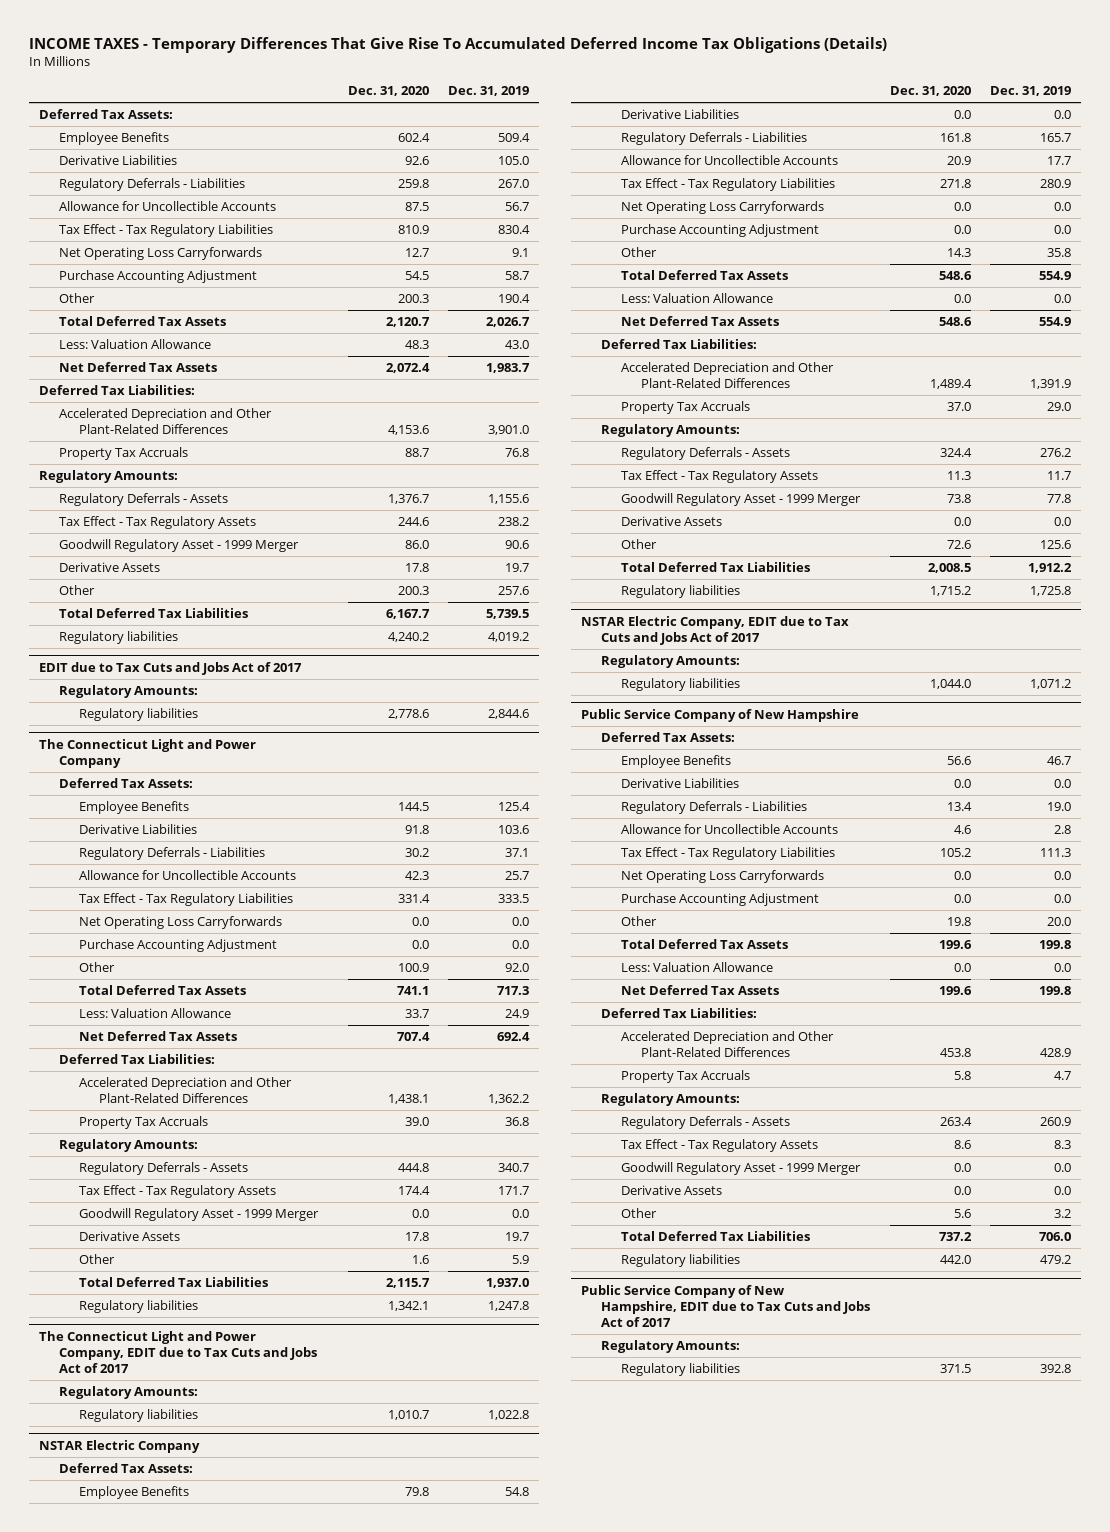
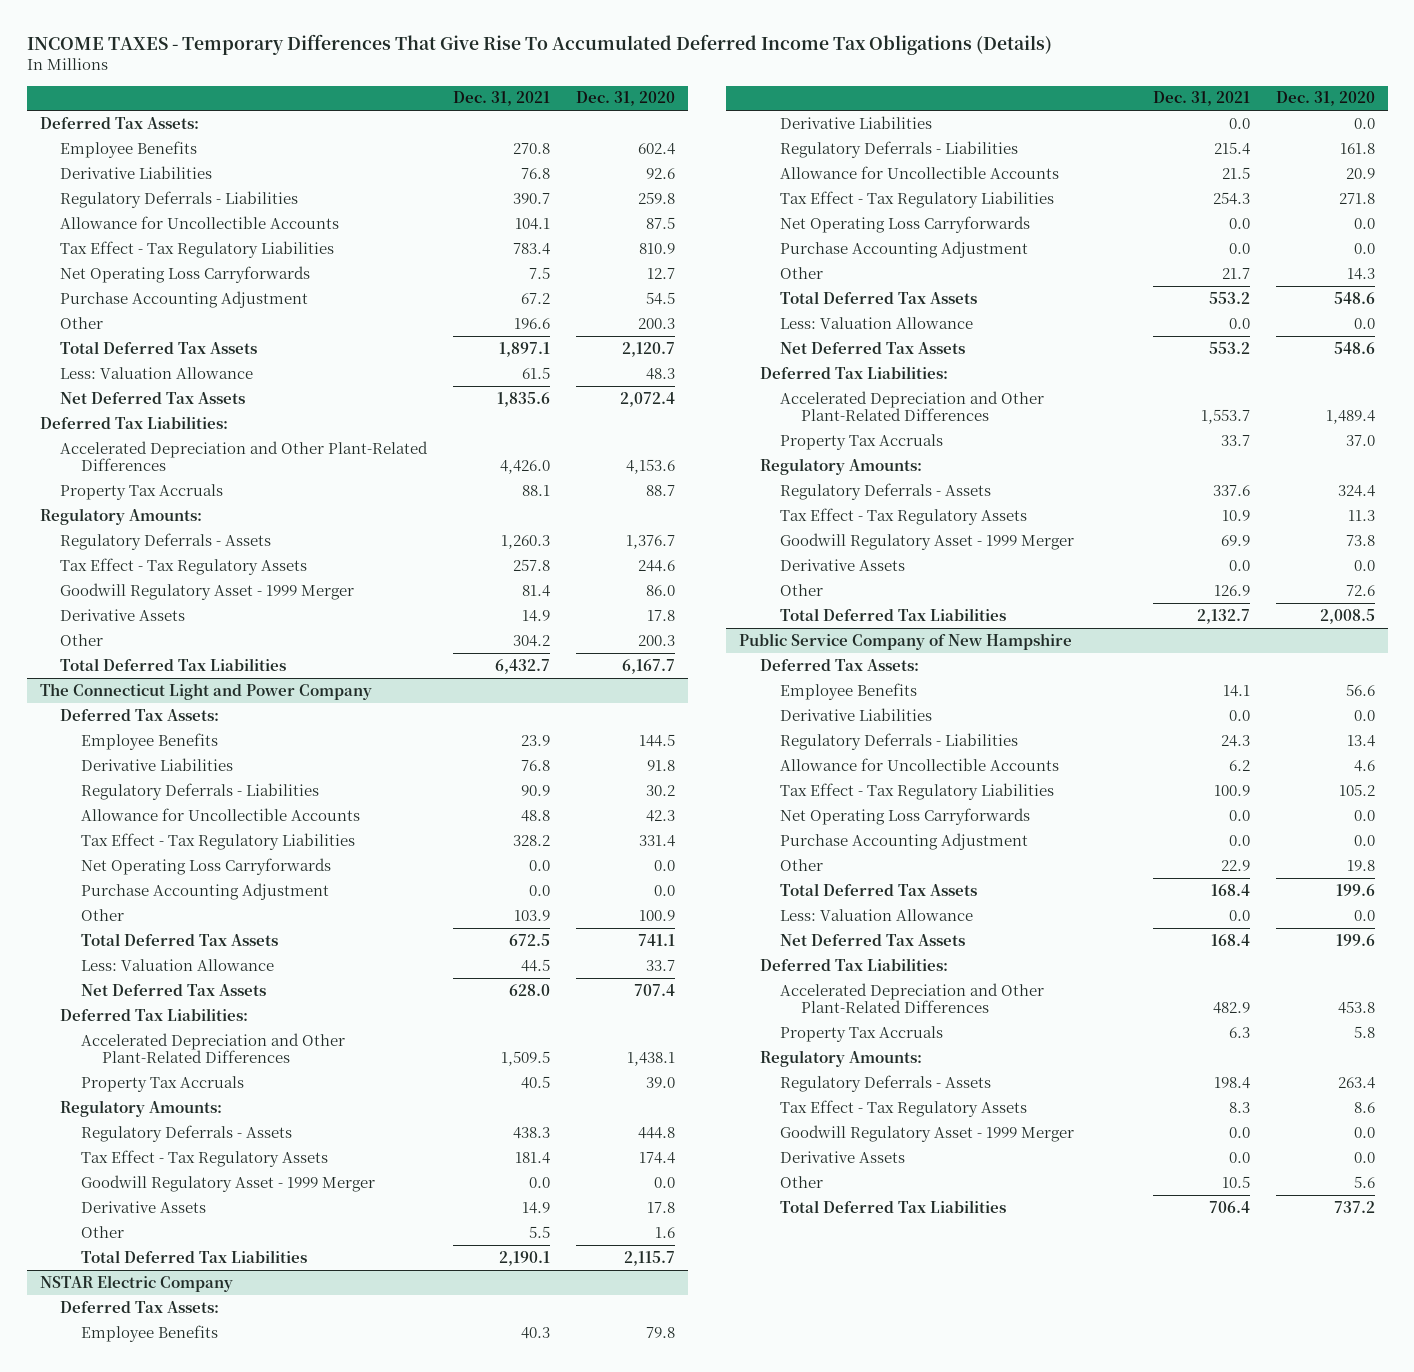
- | Dec. 31, 2020 | Dec. 31, 2019
+ | Dec. 31, 2021 | Dec. 31, 2020
- Regulatory liabilities | 4,240.2 | 4,019.2
- EDIT due to Tax Cuts and Jobs Act of 2017
- Regulatory Amounts:
- Regulatory liabilities | 2,778.6 | 2,844.6
@ The Connecticut Light and Power Company
- Regulatory liabilities | 1,342.1 | 1,247.8
- The Connecticut Light and Power Company, EDIT due to Tax Cuts and Jobs Act of 2017
- Regulatory Amounts:
- Regulatory liabilities | 1,010.7 | 1,022.8
@ NSTAR Electric Company
- Regulatory liabilities | 1,715.2 | 1,725.8
- NSTAR Electric Company, EDIT due to Tax Cuts and Jobs Act of 2017
- Regulatory Amounts:
- Regulatory liabilities | 1,044.0 | 1,071.2
@ Public Service Company of New Hampshire
- Regulatory liabilities | 442.0 | 479.2
- Public Service Company of New Hampshire, EDIT due to Tax Cuts and Jobs Act of 2017
- Regulatory Amounts:
- Regulatory liabilities | 371.5 | 392.8

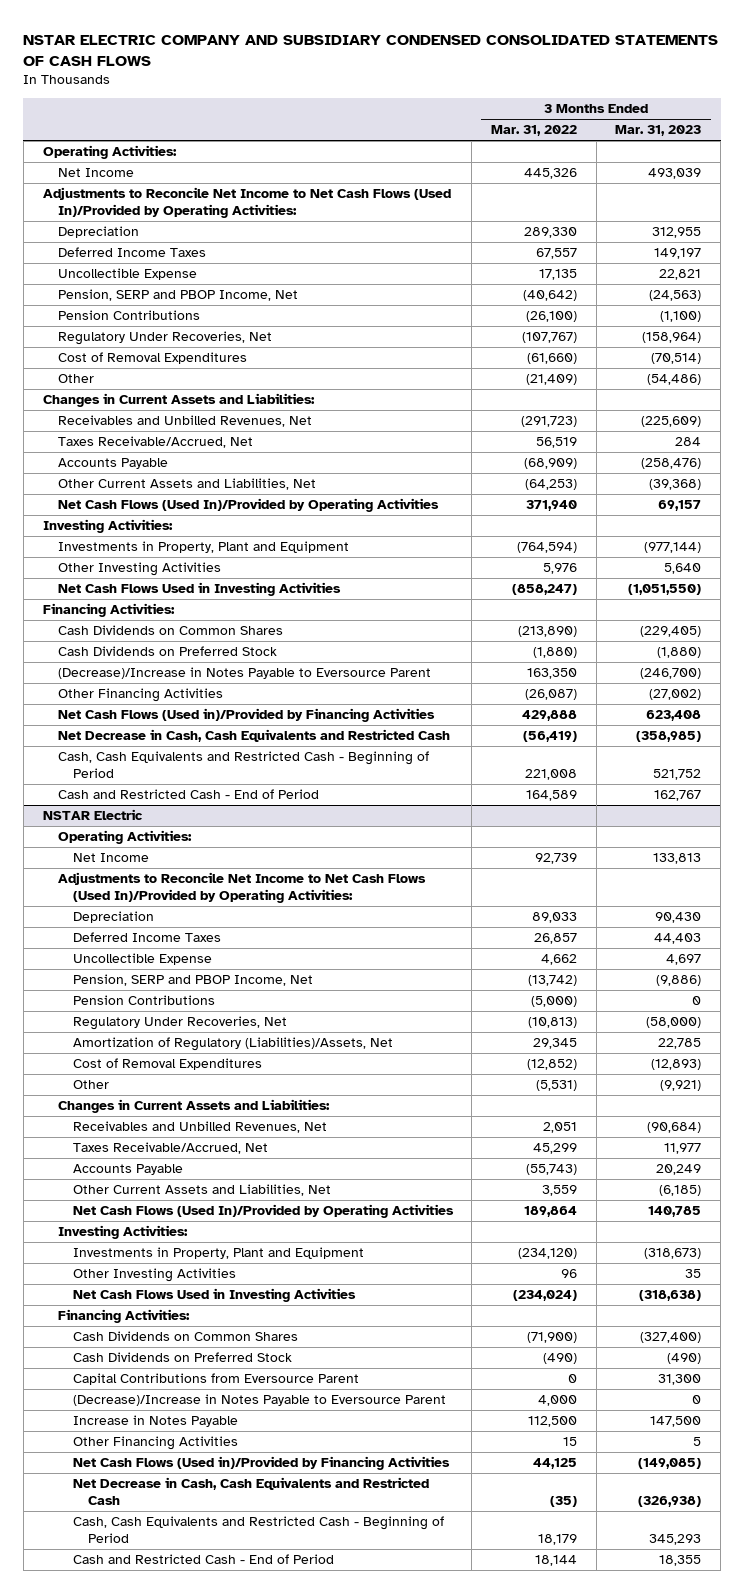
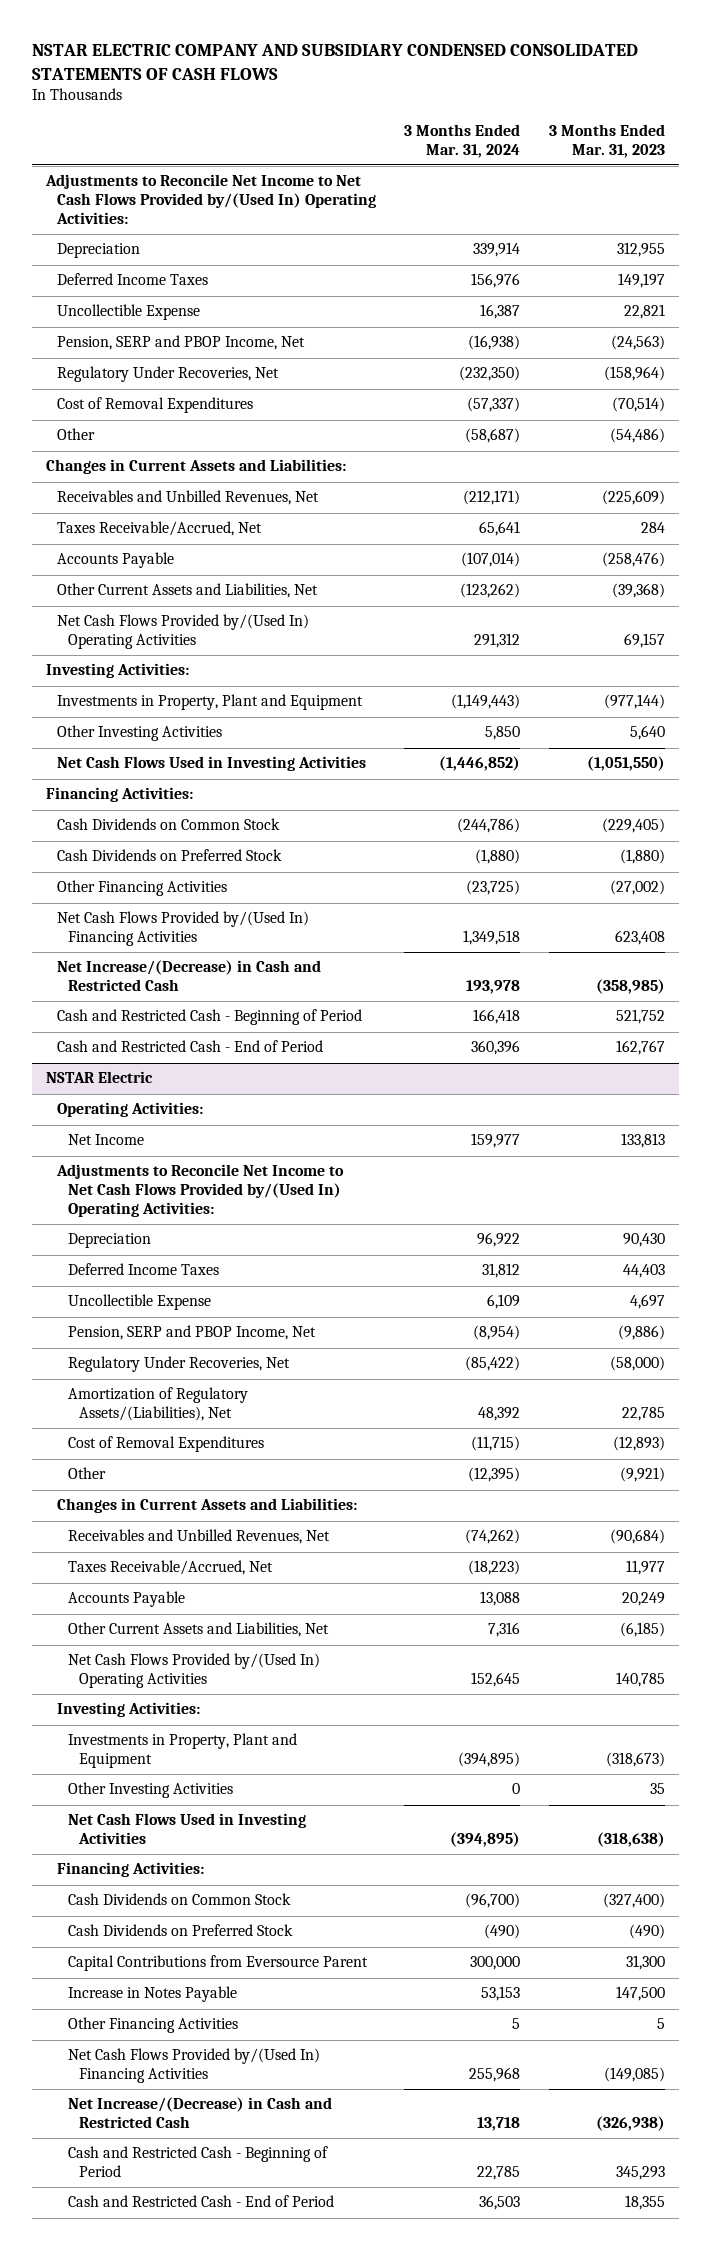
- | 3 Months Ended Mar. 31, 2022 | 3 Months Ended Mar. 31, 2023
+ | 3 Months Ended Mar. 31, 2024 | 3 Months Ended Mar. 31, 2023
- Operating Activities:
- Net Income | 445,326 | 493,039
- Adjustments to Reconcile Net Income to Net Cash Flows (Used In)/Provided by Operating Activities:
+ Adjustments to Reconcile Net Income to Net Cash Flows Provided by/(Used In) Operating Activities:
- Pension Contributions | (26,100) | (1,100)
- Net Cash Flows (Used In)/Provided by Operating Activities | 371,940 | 69,157
+ Net Cash Flows Provided by/(Used In) Operating Activities | 291,312 | 69,157
- Cash Dividends on Common Shares | (213,890) | (229,405)
+ Cash Dividends on Common Stock | (244,786) | (229,405)
- (Decrease)/Increase in Notes Payable to Eversource Parent | 163,350 | (246,700)
- Net Cash Flows (Used in)/Provided by Financing Activities | 429,888 | 623,408
- Net Decrease in Cash, Cash Equivalents and Restricted Cash | (56,419) | (358,985)
- Cash, Cash Equivalents and Restricted Cash - Beginning of Period | 221,008 | 521,752
+ Net Cash Flows Provided by/(Used In) Financing Activities | 1,349,518 | 623,408
+ Net Increase/(Decrease) in Cash and Restricted Cash | 193,978 | (358,985)
+ Cash and Restricted Cash - Beginning of Period | 166,418 | 521,752
@ NSTAR Electric
- Adjustments to Reconcile Net Income to Net Cash Flows (Used In)/Provided by Operating Activities:
+ Adjustments to Reconcile Net Income to Net Cash Flows Provided by/(Used In) Operating Activities:
- Pension Contributions | (5,000) | 0
- Amortization of Regulatory (Liabilities)/Assets, Net | 29,345 | 22,785
+ Amortization of Regulatory Assets/(Liabilities), Net | 48,392 | 22,785
- Net Cash Flows (Used In)/Provided by Operating Activities | 189,864 | 140,785
+ Net Cash Flows Provided by/(Used In) Operating Activities | 152,645 | 140,785
- Cash Dividends on Common Shares | (71,900) | (327,400)
+ Cash Dividends on Common Stock | (96,700) | (327,400)
- (Decrease)/Increase in Notes Payable to Eversource Parent | 4,000 | 0
- Net Cash Flows (Used in)/Provided by Financing Activities | 44,125 | (149,085)
- Net Decrease in Cash, Cash Equivalents and Restricted Cash | (35) | (326,938)
- Cash, Cash Equivalents and Restricted Cash - Beginning of Period | 18,179 | 345,293
+ Net Cash Flows Provided by/(Used In) Financing Activities | 255,968 | (149,085)
+ Net Increase/(Decrease) in Cash and Restricted Cash | 13,718 | (326,938)
+ Cash and Restricted Cash - Beginning of Period | 22,785 | 345,293

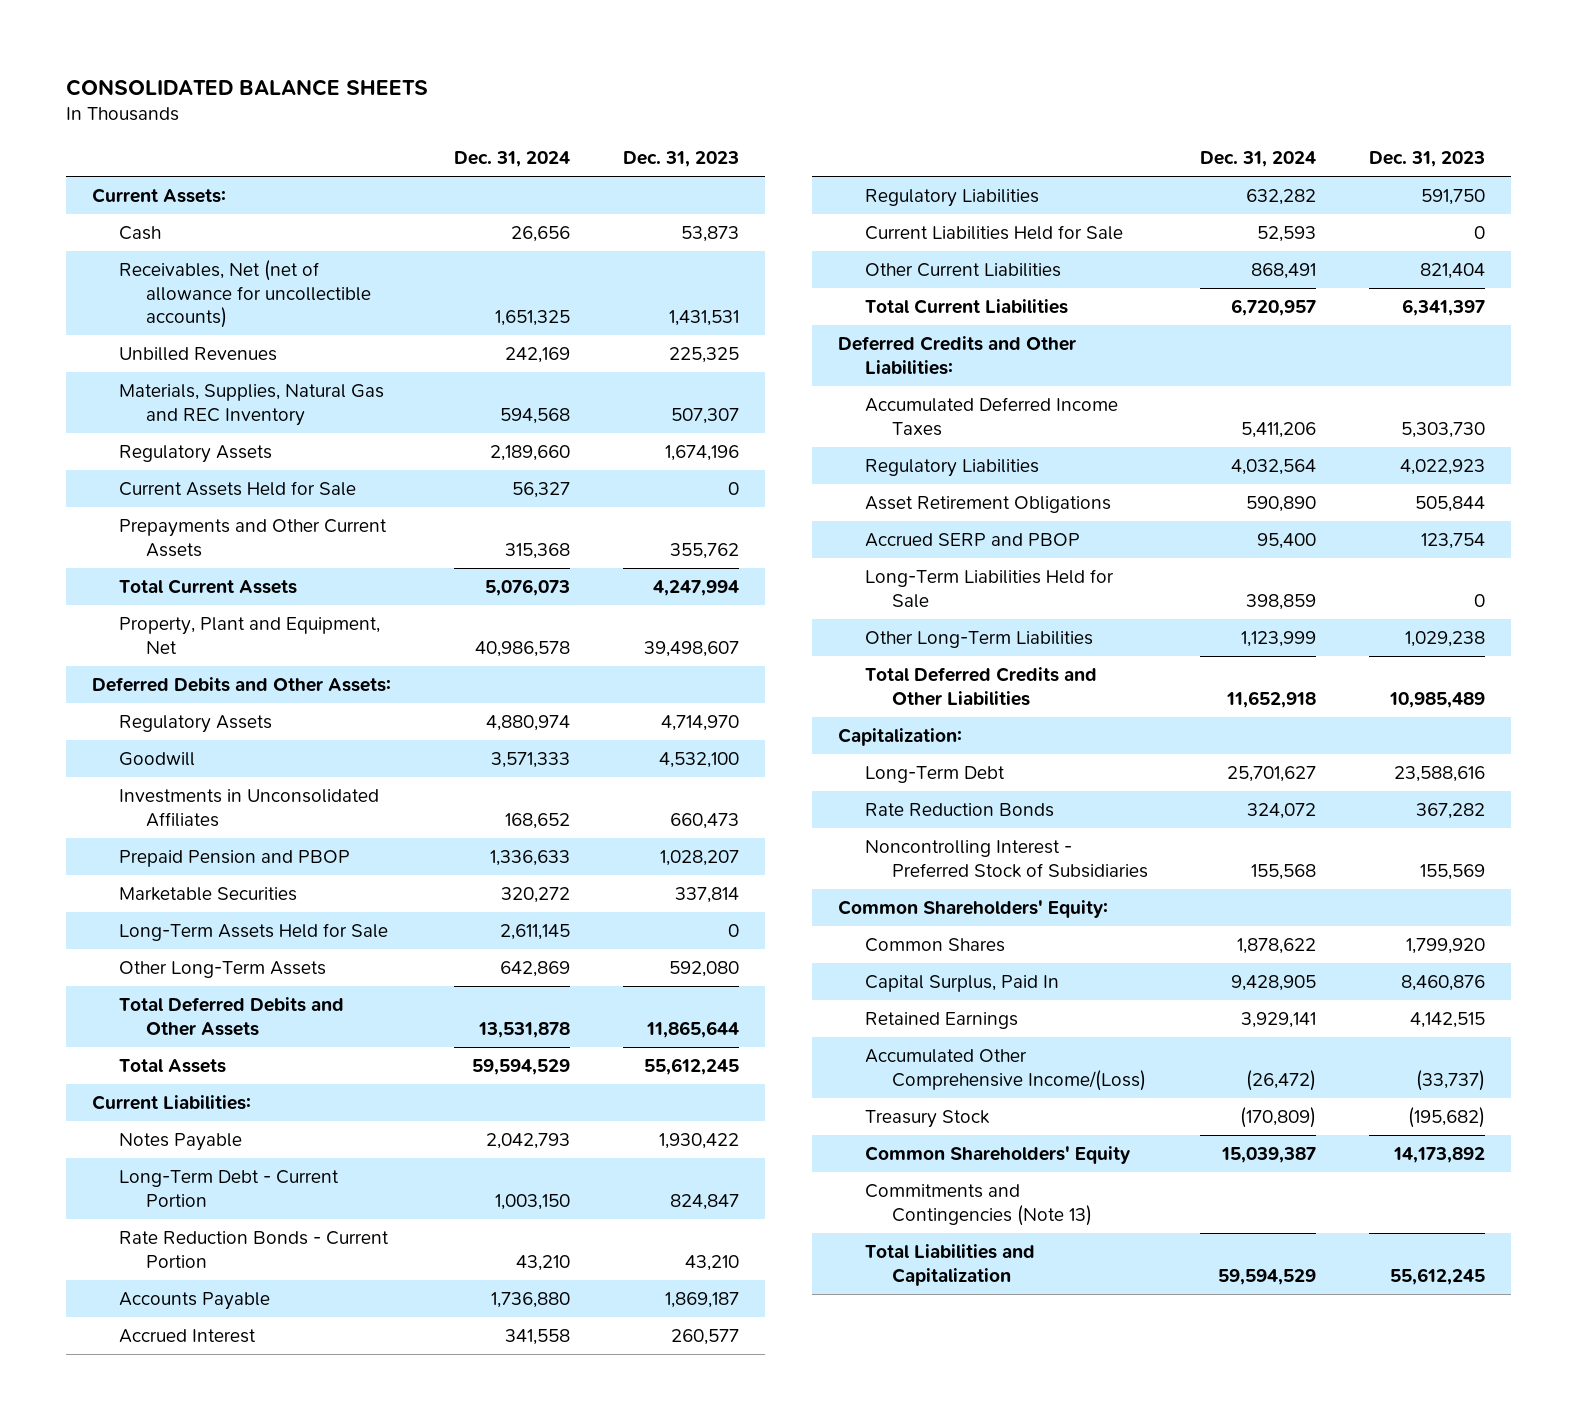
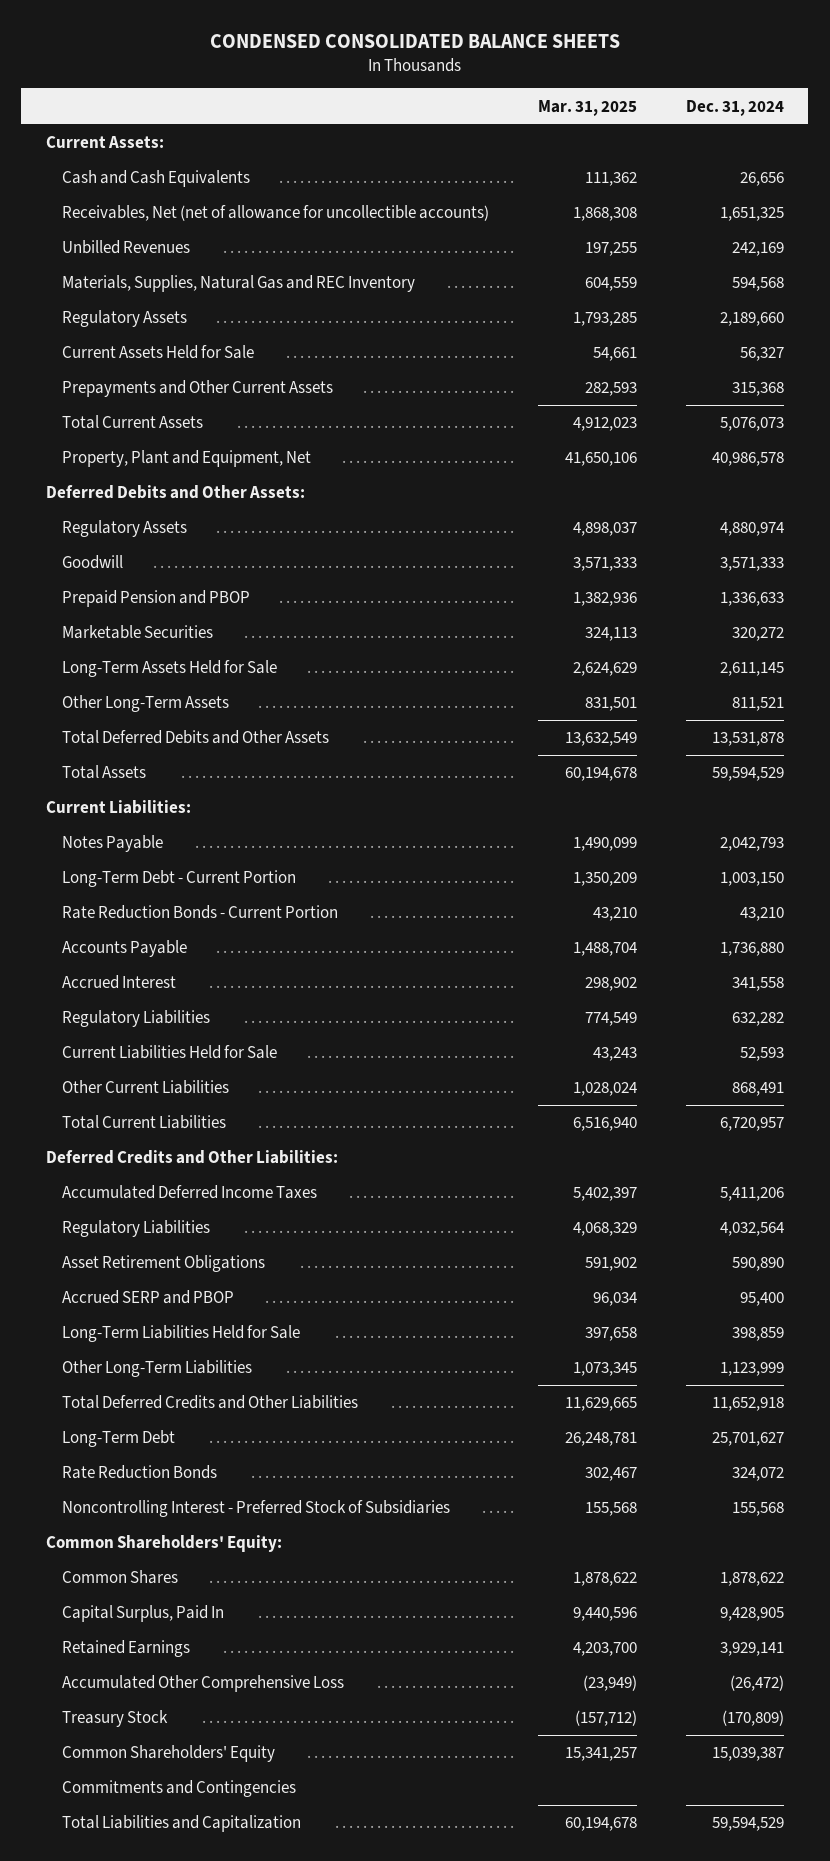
- CONSOLIDATED BALANCE SHEETS
+ CONDENSED CONSOLIDATED BALANCE SHEETS
- | Dec. 31, 2024 | Dec. 31, 2023
+ | Mar. 31, 2025 | Dec. 31, 2024
- Cash | 26,656 | 53,873
+ Cash and Cash Equivalents | 111,362 | 26,656
- Investments in Unconsolidated Affiliates | 168,652 | 660,473
- Other Long-Term Assets | 642,869 | 592,080
+ Other Long-Term Assets | 831,501 | 811,521
- Capitalization:
- Accumulated Other Comprehensive Income/(Loss) | (26,472) | (33,737)
+ Accumulated Other Comprehensive Loss | (23,949) | (26,472)
- Commitments and Contingencies (Note 13)
+ Commitments and Contingencies

